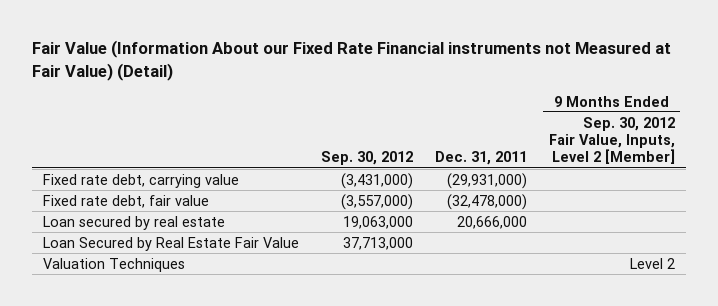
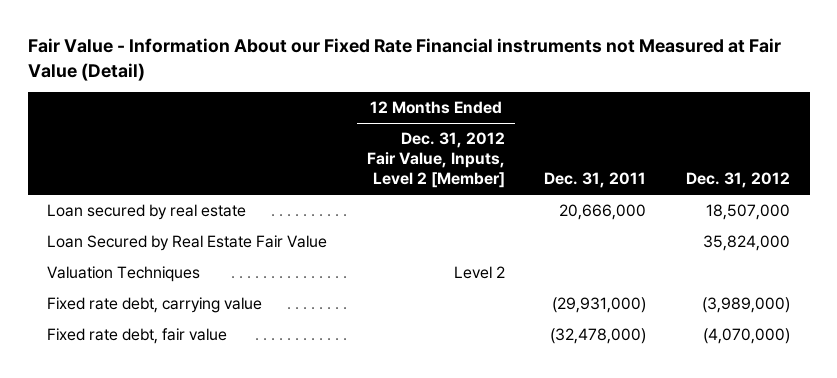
- Fair Value (Information About our Fixed Rate Financial instruments not Measured at Fair Value) (Detail)
+ Fair Value - Information About our Fixed Rate Financial instruments not Measured at Fair Value (Detail)
- | Sep. 30, 2012 | Dec. 31, 2011 | 9 Months Ended Sep. 30, 2012 Fair Value, Inputs, Level 2 [Member]
+ | 12 Months Ended Dec. 31, 2012 Fair Value, Inputs, Level 2 [Member] | Dec. 31, 2011 | Dec. 31, 2012
moved down: Fixed rate debt, carrying value | | (29,931,000) | (3,989,000)
moved down: Fixed rate debt, fair value | | (32,478,000) | (4,070,000)

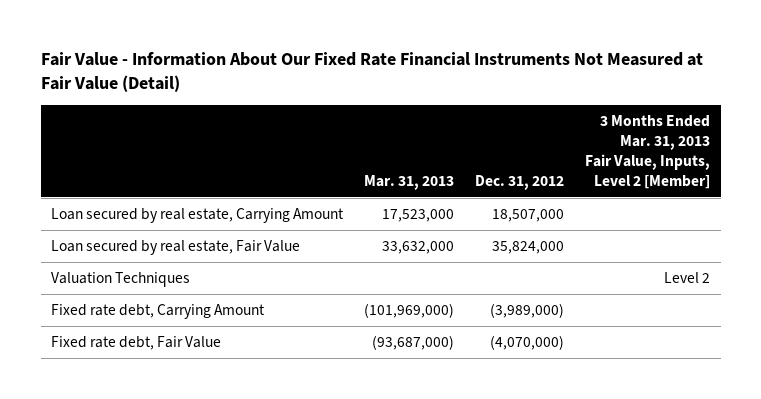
- Fair Value - Information About our Fixed Rate Financial instruments not Measured at Fair Value (Detail)
+ Fair Value - Information About Our Fixed Rate Financial Instruments Not Measured at Fair Value (Detail)
- | 12 Months Ended Dec. 31, 2012 Fair Value, Inputs, Level 2 [Member] | Dec. 31, 2011 | Dec. 31, 2012
+ | Mar. 31, 2013 | Dec. 31, 2012 | 3 Months Ended Mar. 31, 2013 Fair Value, Inputs, Level 2 [Member]
- Loan secured by real estate | | 20,666,000 | 18,507,000
- Loan Secured by Real Estate Fair Value | | | 35,824,000
+ Loan secured by real estate, Carrying Amount | 17,523,000 | 18,507,000 |
+ Loan secured by real estate, Fair Value | 33,632,000 | 35,824,000 |
- Fixed rate debt, carrying value | | (29,931,000) | (3,989,000)
- Fixed rate debt, fair value | | (32,478,000) | (4,070,000)
+ Fixed rate debt, Carrying Amount | (101,969,000) | (3,989,000) |
+ Fixed rate debt, Fair Value | (93,687,000) | (4,070,000) |

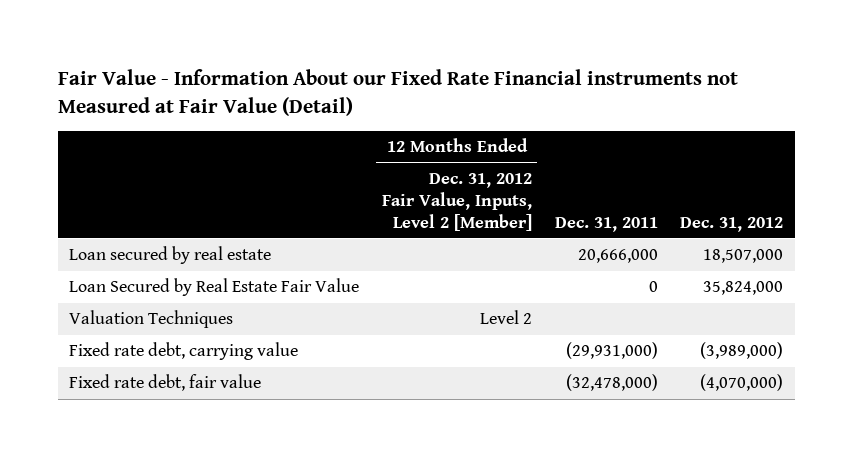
- Fair Value - Information About Our Fixed Rate Financial Instruments Not Measured at Fair Value (Detail)
+ Fair Value - Information About our Fixed Rate Financial instruments not Measured at Fair Value (Detail)
- | Mar. 31, 2013 | Dec. 31, 2012 | 3 Months Ended Mar. 31, 2013 Fair Value, Inputs, Level 2 [Member]
+ | 12 Months Ended Dec. 31, 2012 Fair Value, Inputs, Level 2 [Member] | Dec. 31, 2011 | Dec. 31, 2012
- Loan secured by real estate, Carrying Amount | 17,523,000 | 18,507,000 |
- Loan secured by real estate, Fair Value | 33,632,000 | 35,824,000 |
+ Loan secured by real estate | | 20,666,000 | 18,507,000
+ Loan Secured by Real Estate Fair Value | | 0 | 35,824,000
- Fixed rate debt, Carrying Amount | (101,969,000) | (3,989,000) |
- Fixed rate debt, Fair Value | (93,687,000) | (4,070,000) |
+ Fixed rate debt, carrying value | | (29,931,000) | (3,989,000)
+ Fixed rate debt, fair value | | (32,478,000) | (4,070,000)

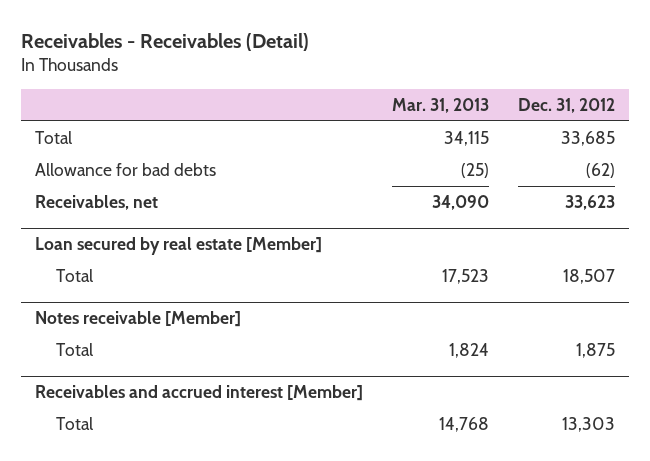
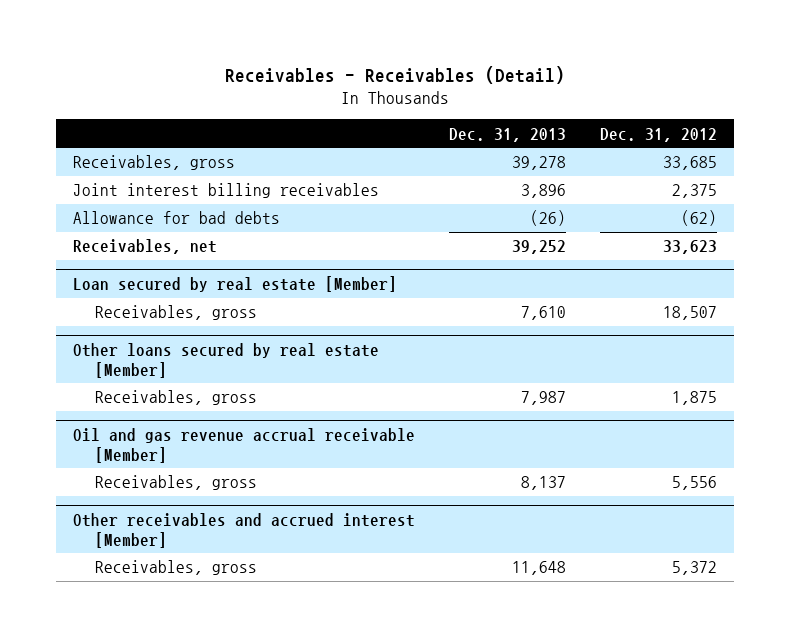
- | Mar. 31, 2013 | Dec. 31, 2012
+ | Dec. 31, 2013 | Dec. 31, 2012
- Total | 34,115 | 33,685
+ Receivables, gross | 39,278 | 33,685
+ Joint interest billing receivables | 3,896 | 2,375
@ Loan secured by real estate [Member]
- Total | 17,523 | 18,507
- Notes receivable [Member]
- Total | 1,824 | 1,875
- Receivables and accrued interest [Member]
- Total | 14,768 | 13,303
@ Loan secured by real estate [Member]
+ Receivables, gross | 7,610 | 18,507
+ Other loans secured by real estate [Member]
+ Receivables, gross | 7,987 | 1,875
+ Oil and gas revenue accrual receivable [Member]
+ Receivables, gross | 8,137 | 5,556
+ Other receivables and accrued interest [Member]
+ Receivables, gross | 11,648 | 5,372

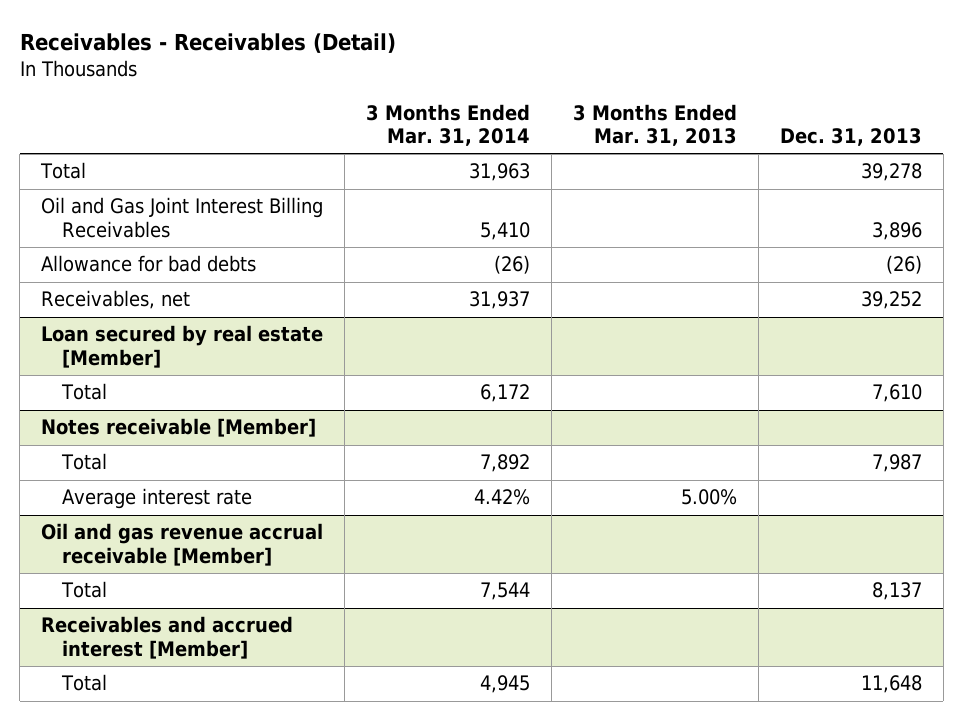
- | Dec. 31, 2013 | Dec. 31, 2012
+ | 3 Months Ended Mar. 31, 2014 | 3 Months Ended Mar. 31, 2013 | Dec. 31, 2013
- Receivables, gross | 39,278 | 33,685
- Joint interest billing receivables | 3,896 | 2,375
+ Total | 31,963 | | 39,278
+ Oil and Gas Joint Interest Billing Receivables | 5,410 | | 3,896
@ Loan secured by real estate [Member]
- Receivables, gross | 7,610 | 18,507
- Other loans secured by real estate [Member]
- Receivables, gross | 7,987 | 1,875
@ Loan secured by real estate [Member]
+ Total | 6,172 | | 7,610
+ Notes receivable [Member]
+ Total | 7,892 | | 7,987
+ Average interest rate | 4.42% | 5.00% |
@ Oil and gas revenue accrual receivable [Member]
- Receivables, gross | 8,137 | 5,556
- Other receivables and accrued interest [Member]
- Receivables, gross | 11,648 | 5,372
@ Oil and gas revenue accrual receivable [Member]
+ Total | 7,544 | | 8,137
+ Receivables and accrued interest [Member]
+ Total | 4,945 | | 11,648

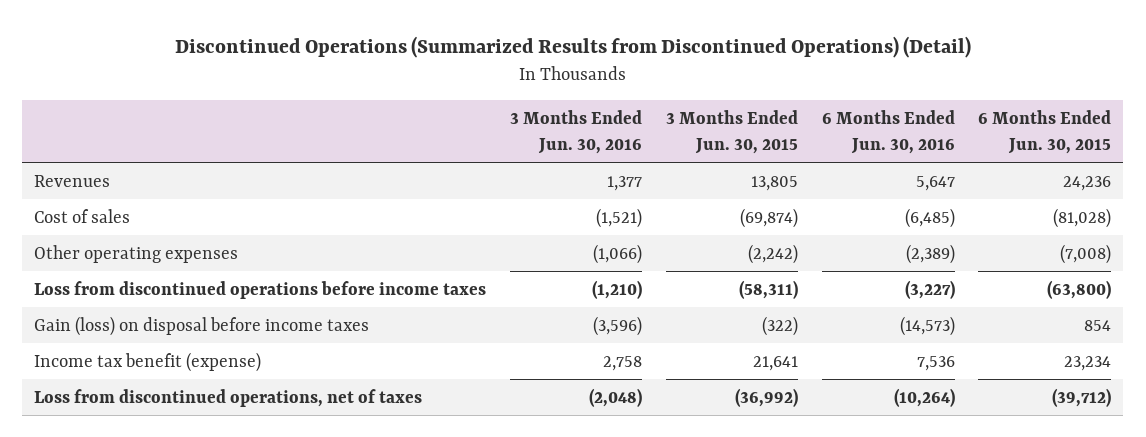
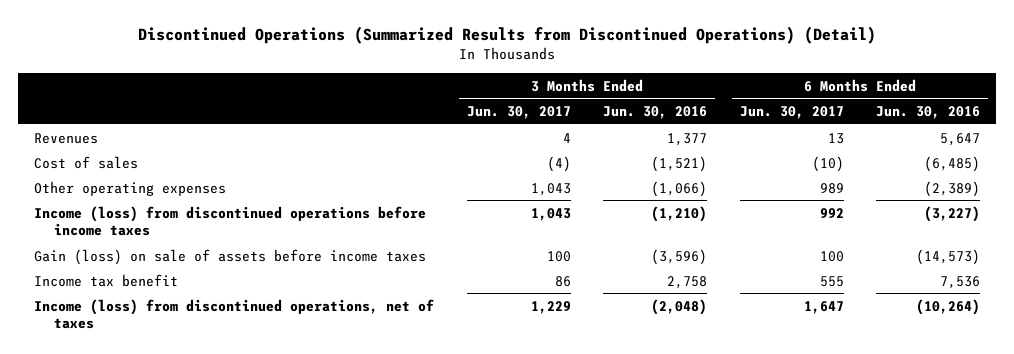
- | 3 Months Ended Jun. 30, 2016 | 3 Months Ended Jun. 30, 2015 | 6 Months Ended Jun. 30, 2016 | 6 Months Ended Jun. 30, 2015
+ | 3 Months Ended Jun. 30, 2017 | 3 Months Ended Jun. 30, 2016 | 6 Months Ended Jun. 30, 2017 | 6 Months Ended Jun. 30, 2016
- Loss from discontinued operations before income taxes | (1,210) | (58,311) | (3,227) | (63,800)
- Gain (loss) on disposal before income taxes | (3,596) | (322) | (14,573) | 854
- Income tax benefit (expense) | 2,758 | 21,641 | 7,536 | 23,234
- Loss from discontinued operations, net of taxes | (2,048) | (36,992) | (10,264) | (39,712)
+ Income (loss) from discontinued operations before income taxes | 1,043 | (1,210) | 992 | (3,227)
+ Gain (loss) on sale of assets before income taxes | 100 | (3,596) | 100 | (14,573)
+ Income tax benefit | 86 | 2,758 | 555 | 7,536
+ Income (loss) from discontinued operations, net of taxes | 1,229 | (2,048) | 1,647 | (10,264)

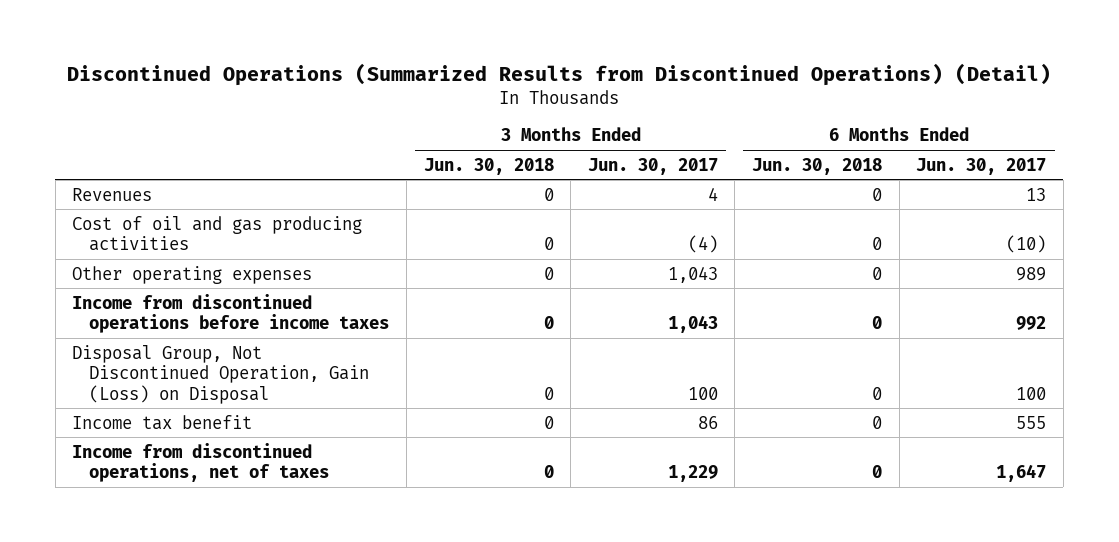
- | 3 Months Ended Jun. 30, 2017 | 3 Months Ended Jun. 30, 2016 | 6 Months Ended Jun. 30, 2017 | 6 Months Ended Jun. 30, 2016
+ | 3 Months Ended Jun. 30, 2018 | 3 Months Ended Jun. 30, 2017 | 6 Months Ended Jun. 30, 2018 | 6 Months Ended Jun. 30, 2017
- Cost of sales | (4) | (1,521) | (10) | (6,485)
+ Cost of oil and gas producing activities | 0 | (4) | 0 | (10)
- Income (loss) from discontinued operations before income taxes | 1,043 | (1,210) | 992 | (3,227)
- Gain (loss) on sale of assets before income taxes | 100 | (3,596) | 100 | (14,573)
+ Income from discontinued operations before income taxes | 0 | 1,043 | 0 | 992
+ Disposal Group, Not Discontinued Operation, Gain (Loss) on Disposal | 0 | 100 | 0 | 100
- Income (loss) from discontinued operations, net of taxes | 1,229 | (2,048) | 1,647 | (10,264)
+ Income from discontinued operations, net of taxes | 0 | 1,229 | 0 | 1,647

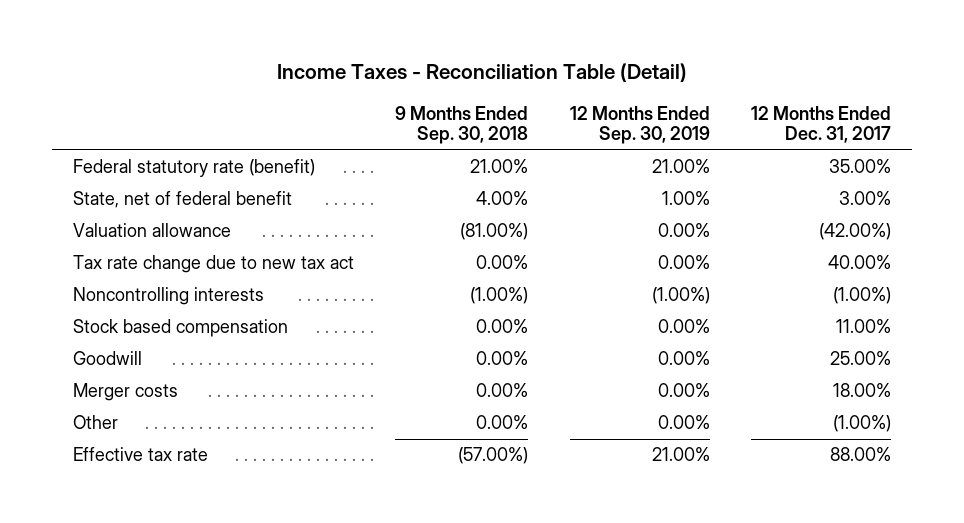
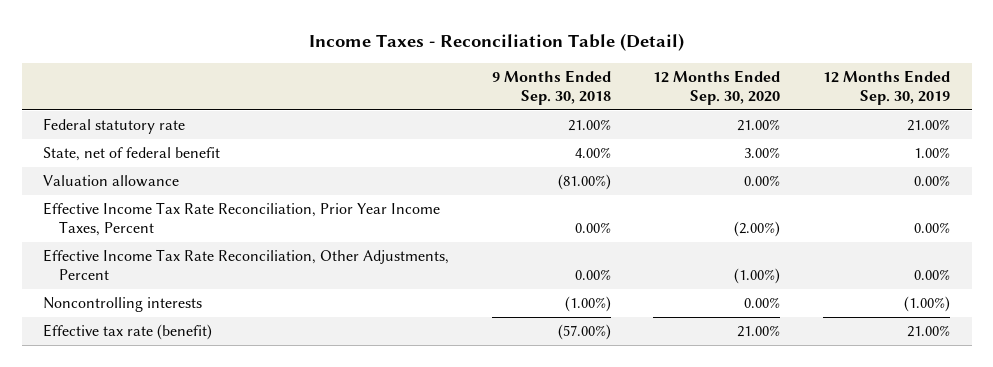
- | 9 Months Ended Sep. 30, 2018 | 12 Months Ended Sep. 30, 2019 | 12 Months Ended Dec. 31, 2017
+ | 9 Months Ended Sep. 30, 2018 | 12 Months Ended Sep. 30, 2020 | 12 Months Ended Sep. 30, 2019
- Federal statutory rate (benefit) | 21.00% | 21.00% | 35.00%
+ Federal statutory rate | 21.00% | 21.00% | 21.00%
- Tax rate change due to new tax act | 0.00% | 0.00% | 40.00%
+ Effective Income Tax Rate Reconciliation, Prior Year Income Taxes, Percent | 0.00% | (2.00%) | 0.00%
+ Effective Income Tax Rate Reconciliation, Other Adjustments, Percent | 0.00% | (1.00%) | 0.00%
- Stock based compensation | 0.00% | 0.00% | 11.00%
- Goodwill | 0.00% | 0.00% | 25.00%
- Merger costs | 0.00% | 0.00% | 18.00%
- Other | 0.00% | 0.00% | (1.00%)
- Effective tax rate | (57.00%) | 21.00% | 88.00%
+ Effective tax rate (benefit) | (57.00%) | 21.00% | 21.00%

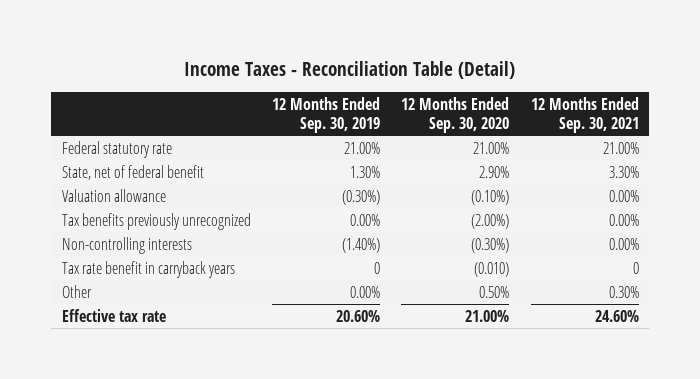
- | 9 Months Ended Sep. 30, 2018 | 12 Months Ended Sep. 30, 2020 | 12 Months Ended Sep. 30, 2019
+ | 12 Months Ended Sep. 30, 2019 | 12 Months Ended Sep. 30, 2020 | 12 Months Ended Sep. 30, 2021
- State, net of federal benefit | 4.00% | 3.00% | 1.00%
- Valuation allowance | (81.00%) | 0.00% | 0.00%
- Effective Income Tax Rate Reconciliation, Prior Year Income Taxes, Percent | 0.00% | (2.00%) | 0.00%
- Effective Income Tax Rate Reconciliation, Other Adjustments, Percent | 0.00% | (1.00%) | 0.00%
- Noncontrolling interests | (1.00%) | 0.00% | (1.00%)
- Effective tax rate (benefit) | (57.00%) | 21.00% | 21.00%
+ State, net of federal benefit | 1.30% | 2.90% | 3.30%
+ Valuation allowance | (0.30%) | (0.10%) | 0.00%
+ Tax benefits previously unrecognized | 0.00% | (2.00%) | 0.00%
+ Non-controlling interests | (1.40%) | (0.30%) | 0.00%
+ Tax rate benefit in carryback years | 0 | (0.010) | 0
+ Other | 0.00% | 0.50% | 0.30%
+ Effective tax rate | 20.60% | 21.00% | 24.60%

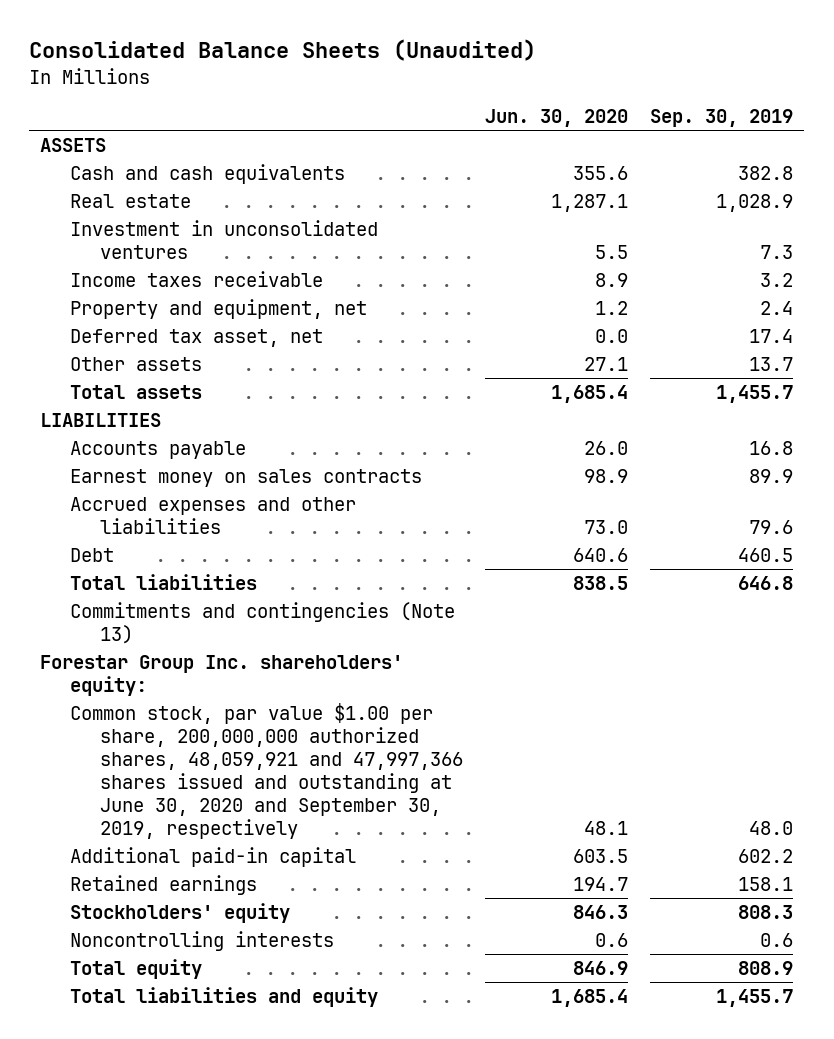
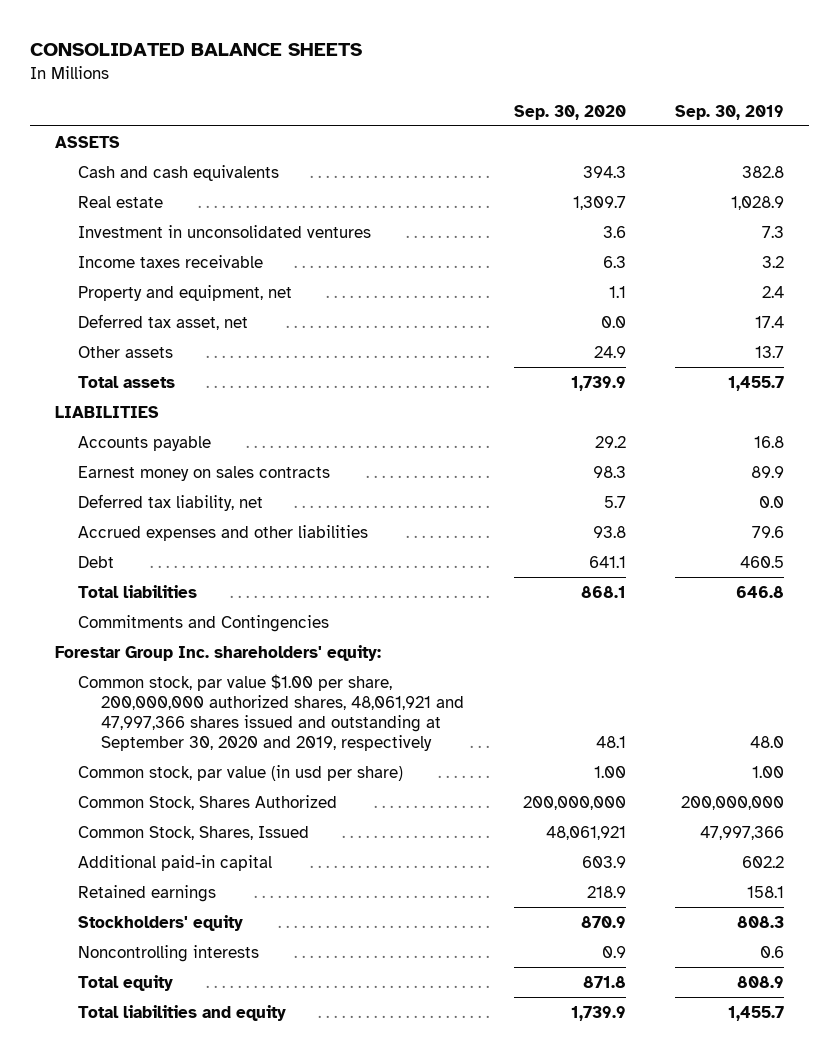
- Consolidated Balance Sheets (Unaudited)
+ CONSOLIDATED BALANCE SHEETS
- | Jun. 30, 2020 | Sep. 30, 2019
+ | Sep. 30, 2020 | Sep. 30, 2019
+ Deferred tax liability, net | 5.7 | 0.0
- Commitments and contingencies (Note 13)
+ Commitments and Contingencies
- Common stock, par value $1.00 per share, 200,000,000 authorized shares, 48,059,921 and 47,997,366 shares issued and outstanding at June 30, 2020 and September 30, 2019, respectively | 48.1 | 48.0
+ Common stock, par value $1.00 per share, 200,000,000 authorized shares, 48,061,921 and 47,997,366 shares issued and outstanding at September 30, 2020 and 2019, respectively | 48.1 | 48.0
+ Common stock, par value (in usd per share) | 1.00 | 1.00
+ Common Stock, Shares Authorized | 200,000,000 | 200,000,000
+ Common Stock, Shares, Issued | 48,061,921 | 47,997,366

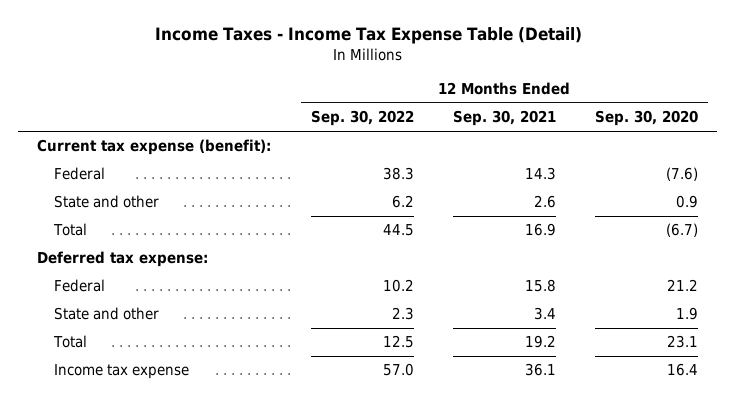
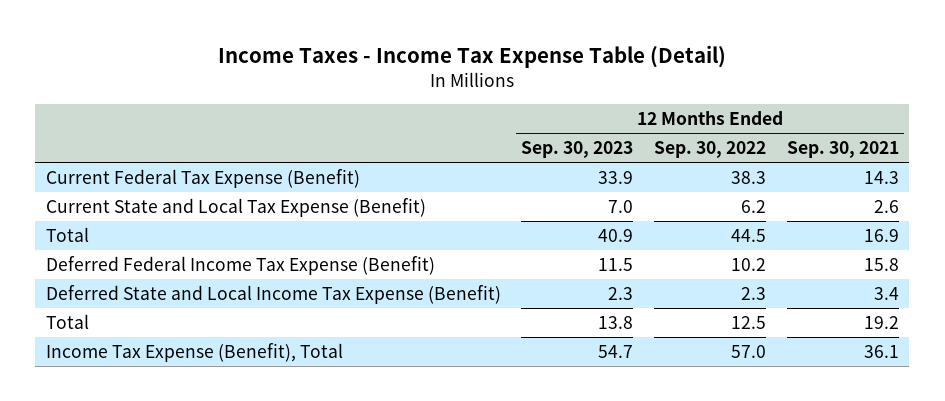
- | 12 Months Ended Sep. 30, 2022 | 12 Months Ended Sep. 30, 2021 | 12 Months Ended Sep. 30, 2020
+ | 12 Months Ended Sep. 30, 2023 | 12 Months Ended Sep. 30, 2022 | 12 Months Ended Sep. 30, 2021
- Current tax expense (benefit):
- Federal | 38.3 | 14.3 | (7.6)
- State and other | 6.2 | 2.6 | 0.9
+ Current Federal Tax Expense (Benefit) | 33.9 | 38.3 | 14.3
+ Current State and Local Tax Expense (Benefit) | 7.0 | 6.2 | 2.6
- Deferred tax expense:
- Federal | 10.2 | 15.8 | 21.2
- State and other | 2.3 | 3.4 | 1.9
+ Deferred Federal Income Tax Expense (Benefit) | 11.5 | 10.2 | 15.8
+ Deferred State and Local Income Tax Expense (Benefit) | 2.3 | 2.3 | 3.4
- Income tax expense | 57.0 | 36.1 | 16.4
+ Income Tax Expense (Benefit), Total | 54.7 | 57.0 | 36.1

